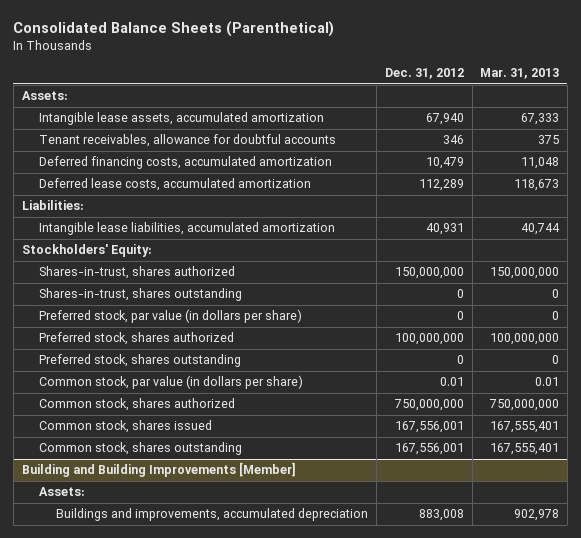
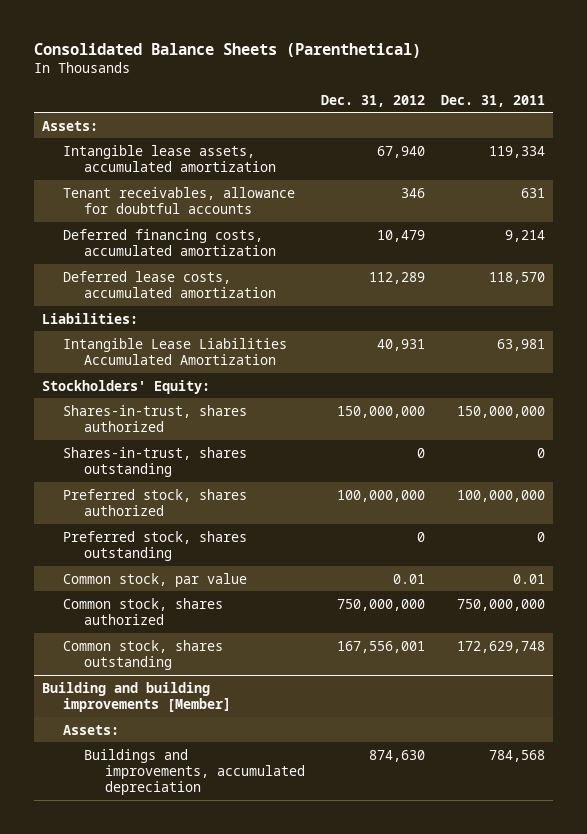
- | Dec. 31, 2012 | Mar. 31, 2013
+ | Dec. 31, 2012 | Dec. 31, 2011
- Intangible lease liabilities, accumulated amortization | 40,931 | 40,744
+ Intangible Lease Liabilities Accumulated Amortization | 40,931 | 63,981
- Preferred stock, par value (in dollars per share) | 0 | 0
- Common stock, par value (in dollars per share) | 0.01 | 0.01
+ Common stock, par value | 0.01 | 0.01
- Common stock, shares issued | 167,556,001 | 167,555,401
- Building and Building Improvements [Member]
+ Building and building improvements [Member]
- Buildings and improvements, accumulated depreciation | 883,008 | 902,978
+ Buildings and improvements, accumulated depreciation | 874,630 | 784,568

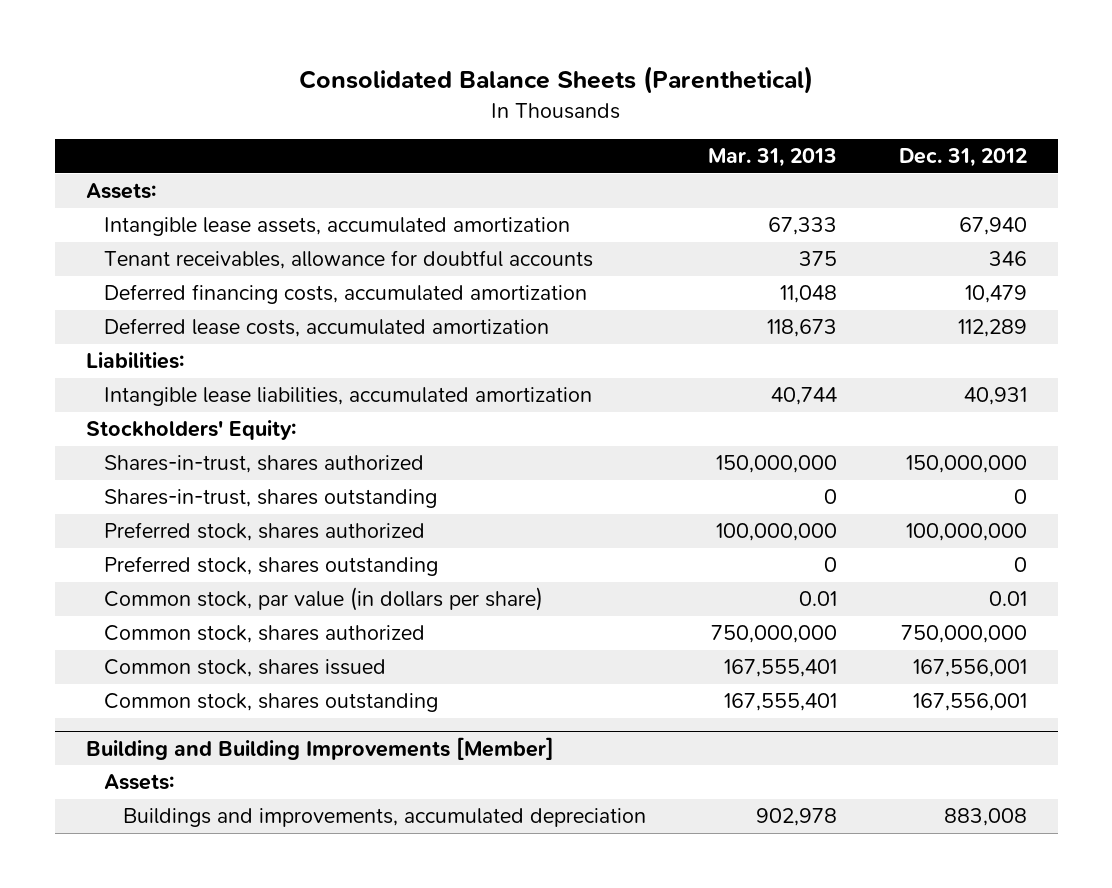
- | Dec. 31, 2012 | Dec. 31, 2011
+ | Mar. 31, 2013 | Dec. 31, 2012
- Intangible Lease Liabilities Accumulated Amortization | 40,931 | 63,981
+ Intangible lease liabilities, accumulated amortization | 40,744 | 40,931
- Common stock, par value | 0.01 | 0.01
+ Common stock, par value (in dollars per share) | 0.01 | 0.01
+ Common stock, shares issued | 167,555,401 | 167,556,001
- Building and building improvements [Member]
+ Building and Building Improvements [Member]
- Buildings and improvements, accumulated depreciation | 874,630 | 784,568
+ Buildings and improvements, accumulated depreciation | 902,978 | 883,008

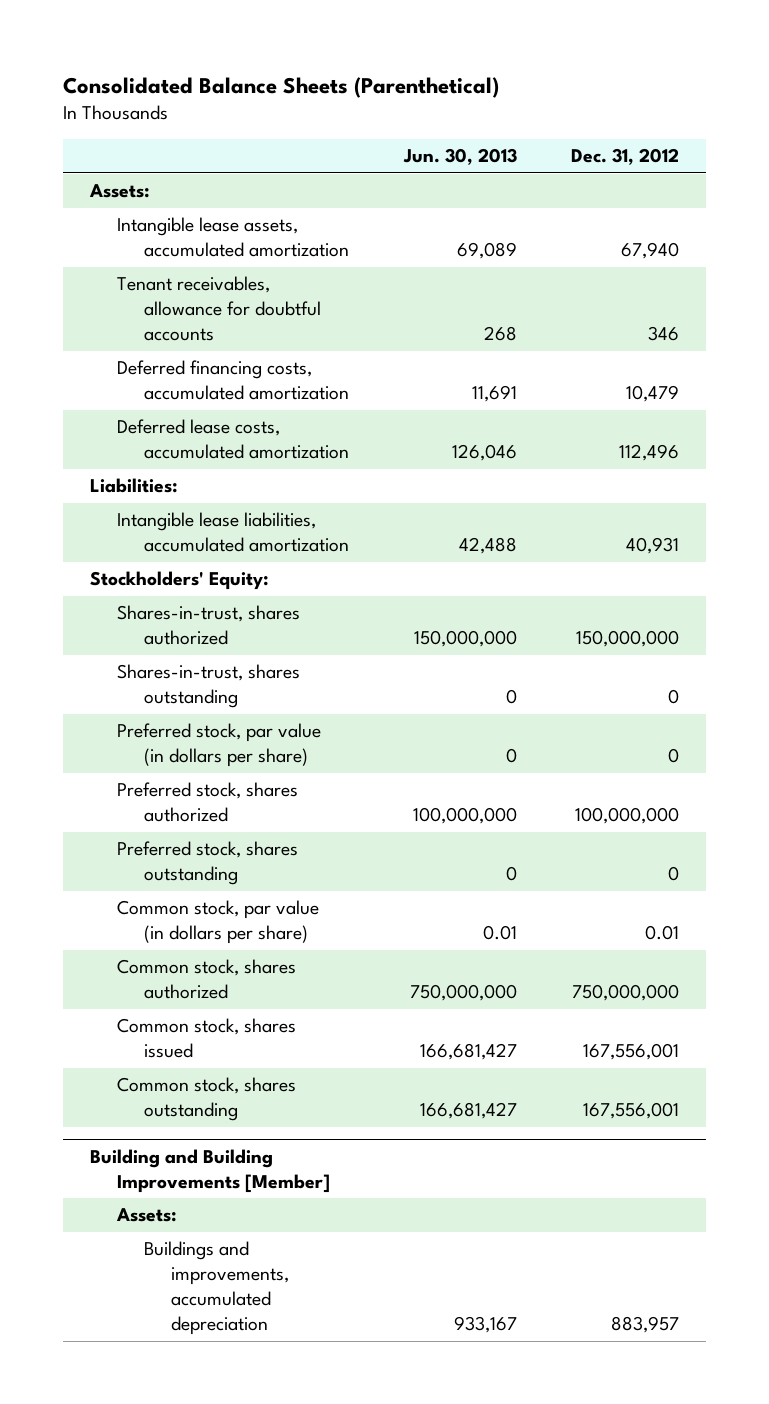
- | Mar. 31, 2013 | Dec. 31, 2012
+ | Jun. 30, 2013 | Dec. 31, 2012
- Deferred lease costs, accumulated amortization | 118,673 | 112,289
+ Deferred lease costs, accumulated amortization | 126,046 | 112,496
+ Preferred stock, par value (in dollars per share) | 0 | 0
@ Building and Building Improvements [Member]
- Buildings and improvements, accumulated depreciation | 902,978 | 883,008
+ Buildings and improvements, accumulated depreciation | 933,167 | 883,957

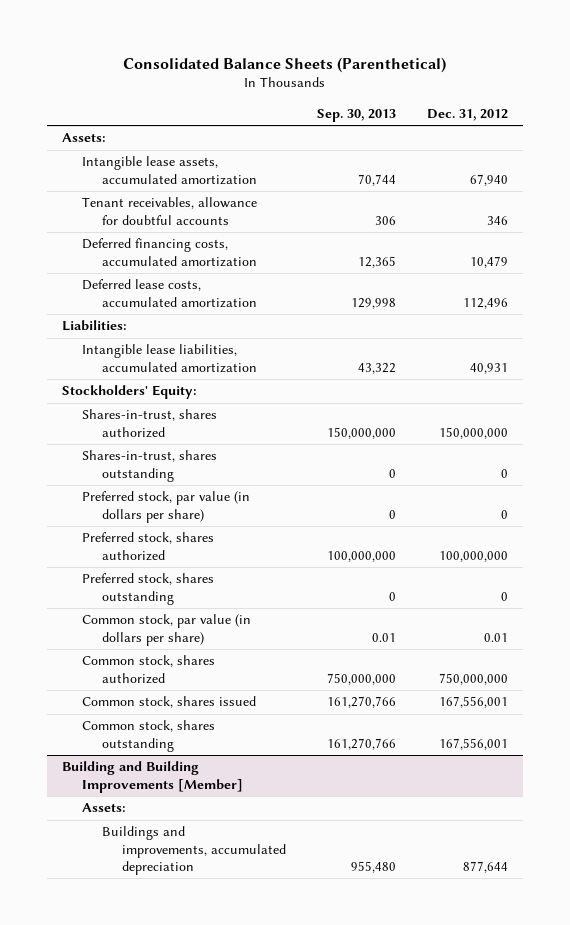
- | Jun. 30, 2013 | Dec. 31, 2012
+ | Sep. 30, 2013 | Dec. 31, 2012
@ Building and Building Improvements [Member]
- Buildings and improvements, accumulated depreciation | 933,167 | 883,957
+ Buildings and improvements, accumulated depreciation | 955,480 | 877,644

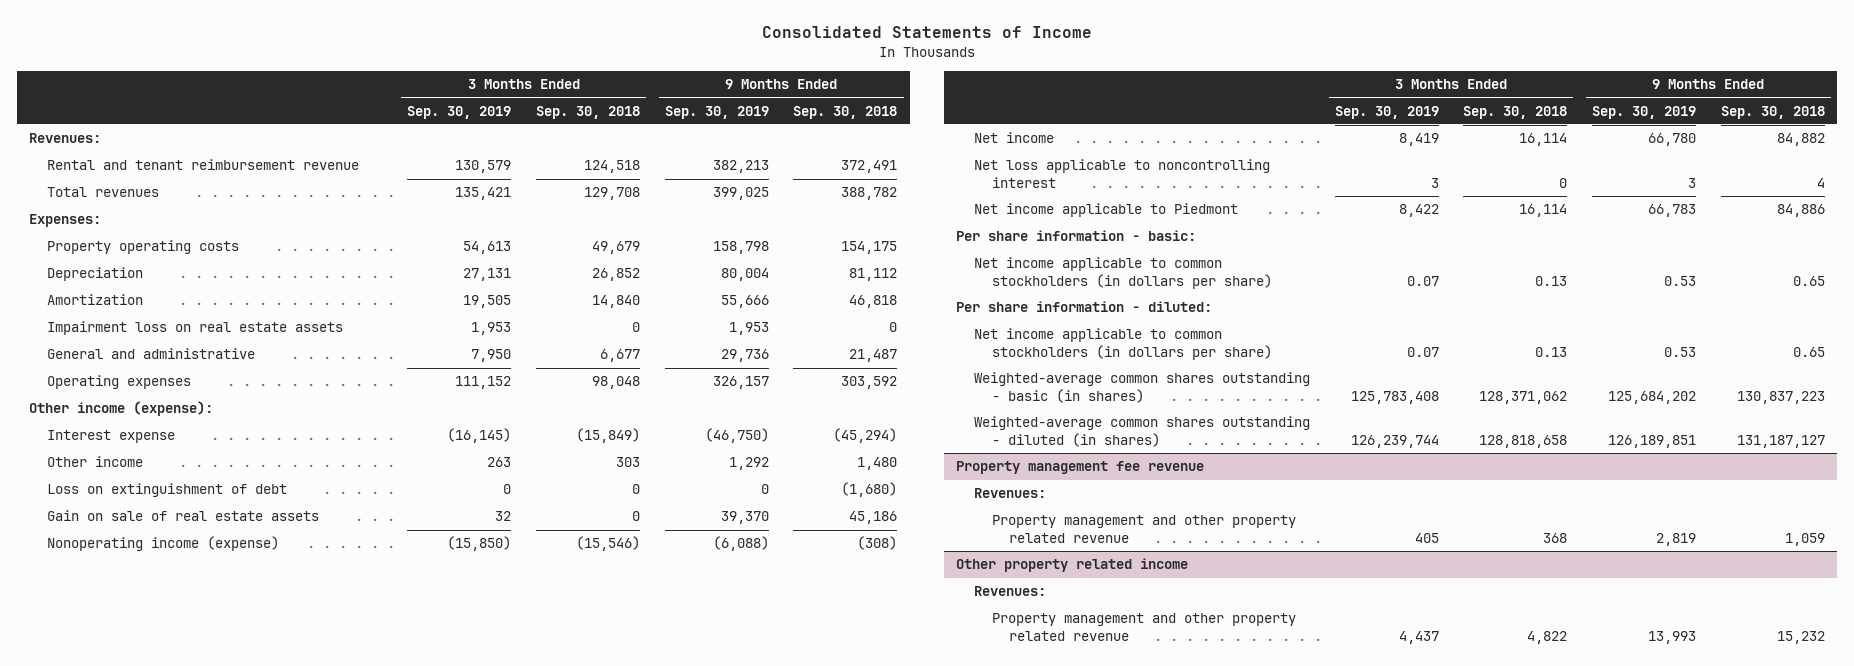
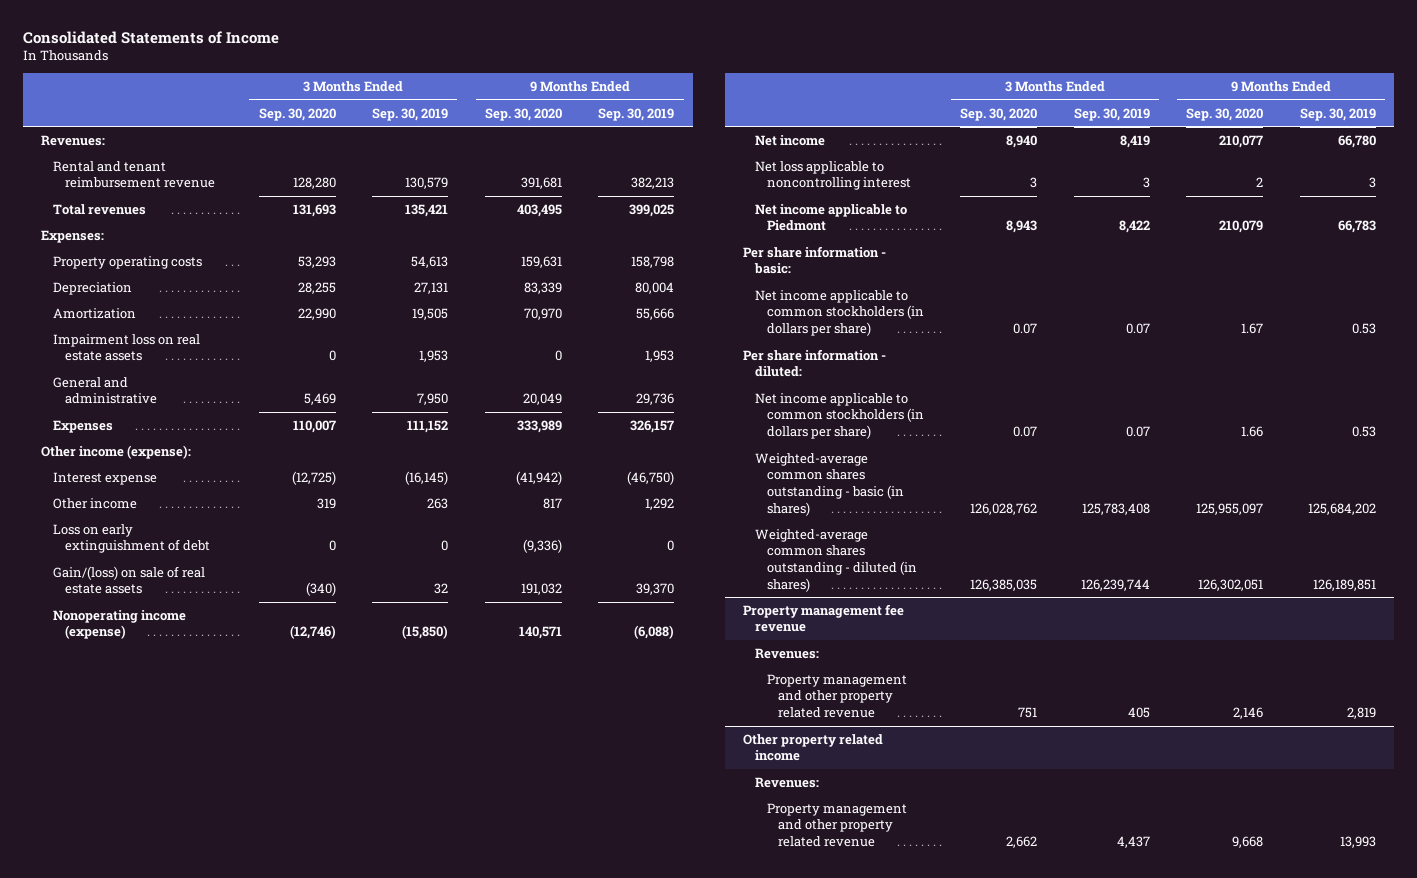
- | 3 Months Ended Sep. 30, 2019 | 3 Months Ended Sep. 30, 2018 | 9 Months Ended Sep. 30, 2019 | 9 Months Ended Sep. 30, 2018
+ | 3 Months Ended Sep. 30, 2020 | 3 Months Ended Sep. 30, 2019 | 9 Months Ended Sep. 30, 2020 | 9 Months Ended Sep. 30, 2019
- Operating expenses | 111,152 | 98,048 | 326,157 | 303,592
+ Expenses | 110,007 | 111,152 | 333,989 | 326,157
- Loss on extinguishment of debt | 0 | 0 | 0 | (1,680)
- Gain on sale of real estate assets | 32 | 0 | 39,370 | 45,186
+ Loss on early extinguishment of debt | 0 | 0 | (9,336) | 0
+ Gain/(loss) on sale of real estate assets | (340) | 32 | 191,032 | 39,370

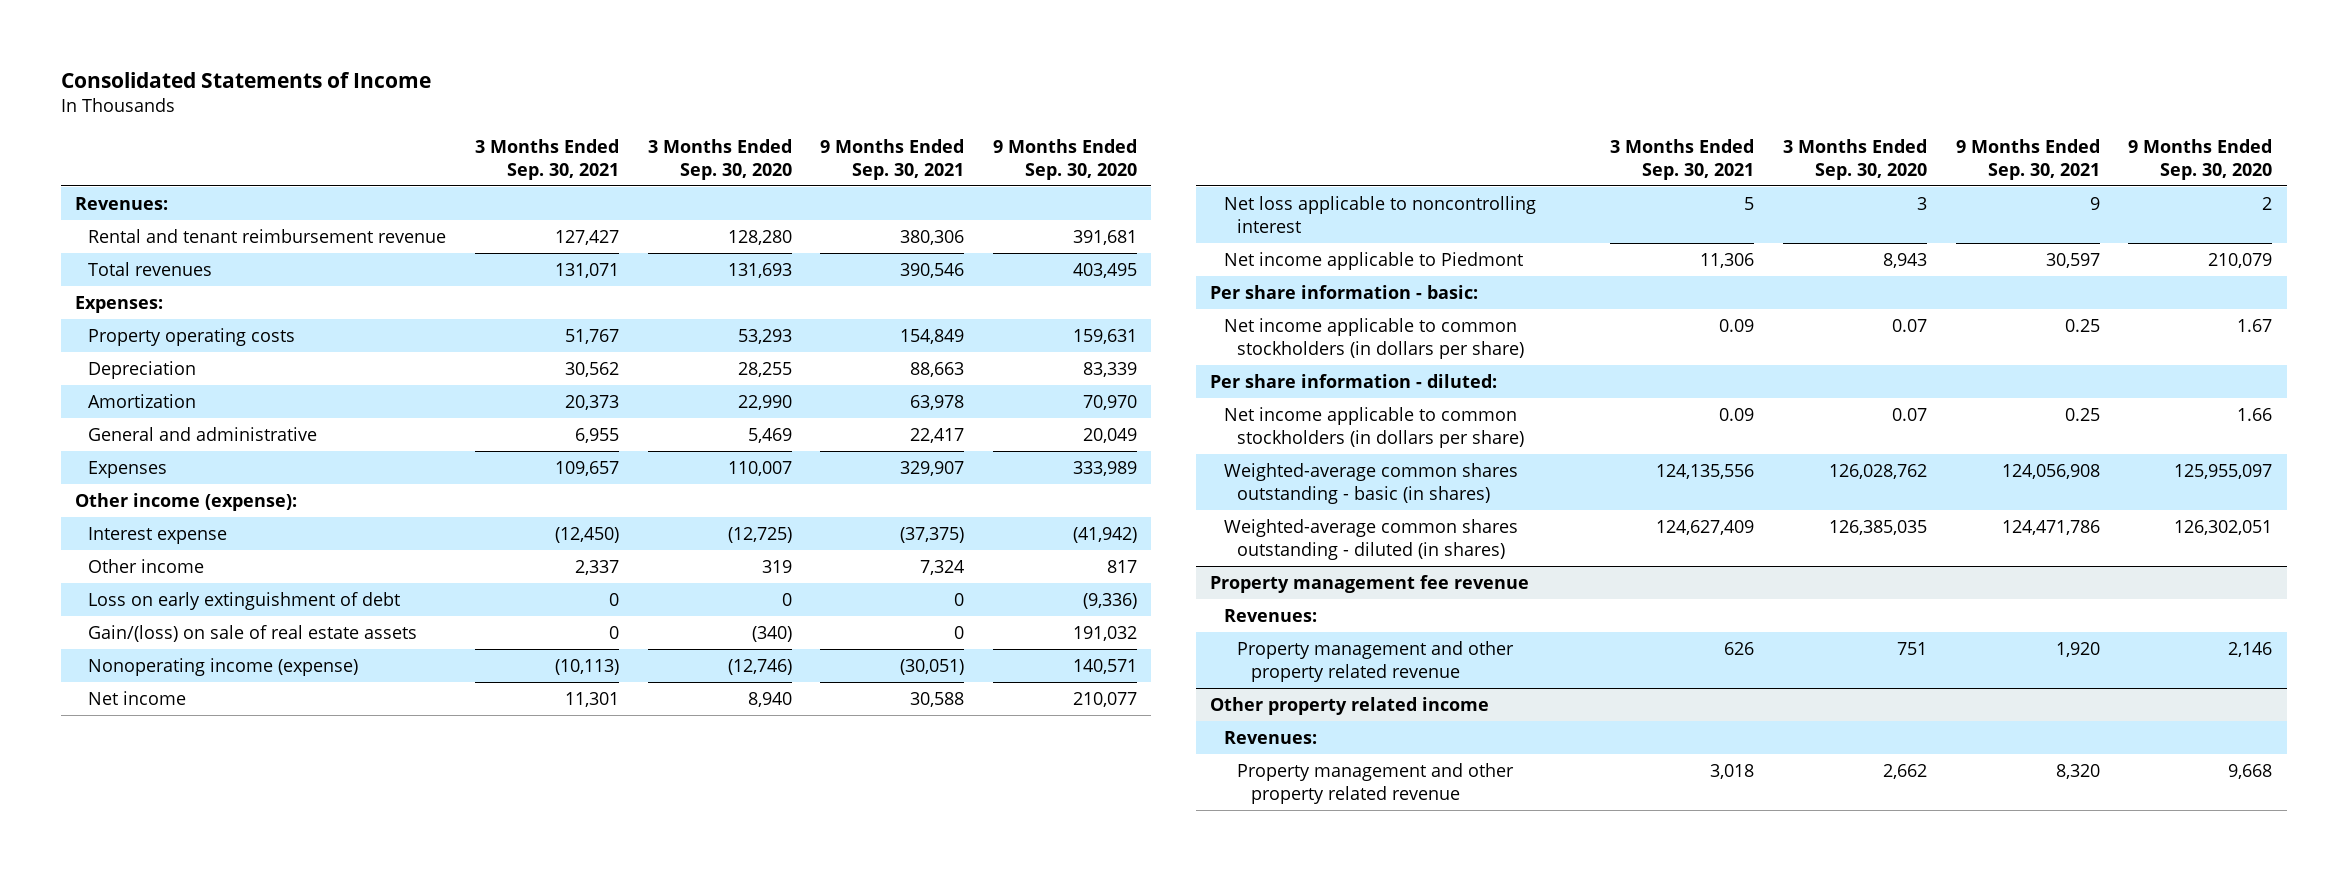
- | 3 Months Ended Sep. 30, 2020 | 3 Months Ended Sep. 30, 2019 | 9 Months Ended Sep. 30, 2020 | 9 Months Ended Sep. 30, 2019
+ | 3 Months Ended Sep. 30, 2021 | 3 Months Ended Sep. 30, 2020 | 9 Months Ended Sep. 30, 2021 | 9 Months Ended Sep. 30, 2020
- Impairment loss on real estate assets | 0 | 1,953 | 0 | 1,953

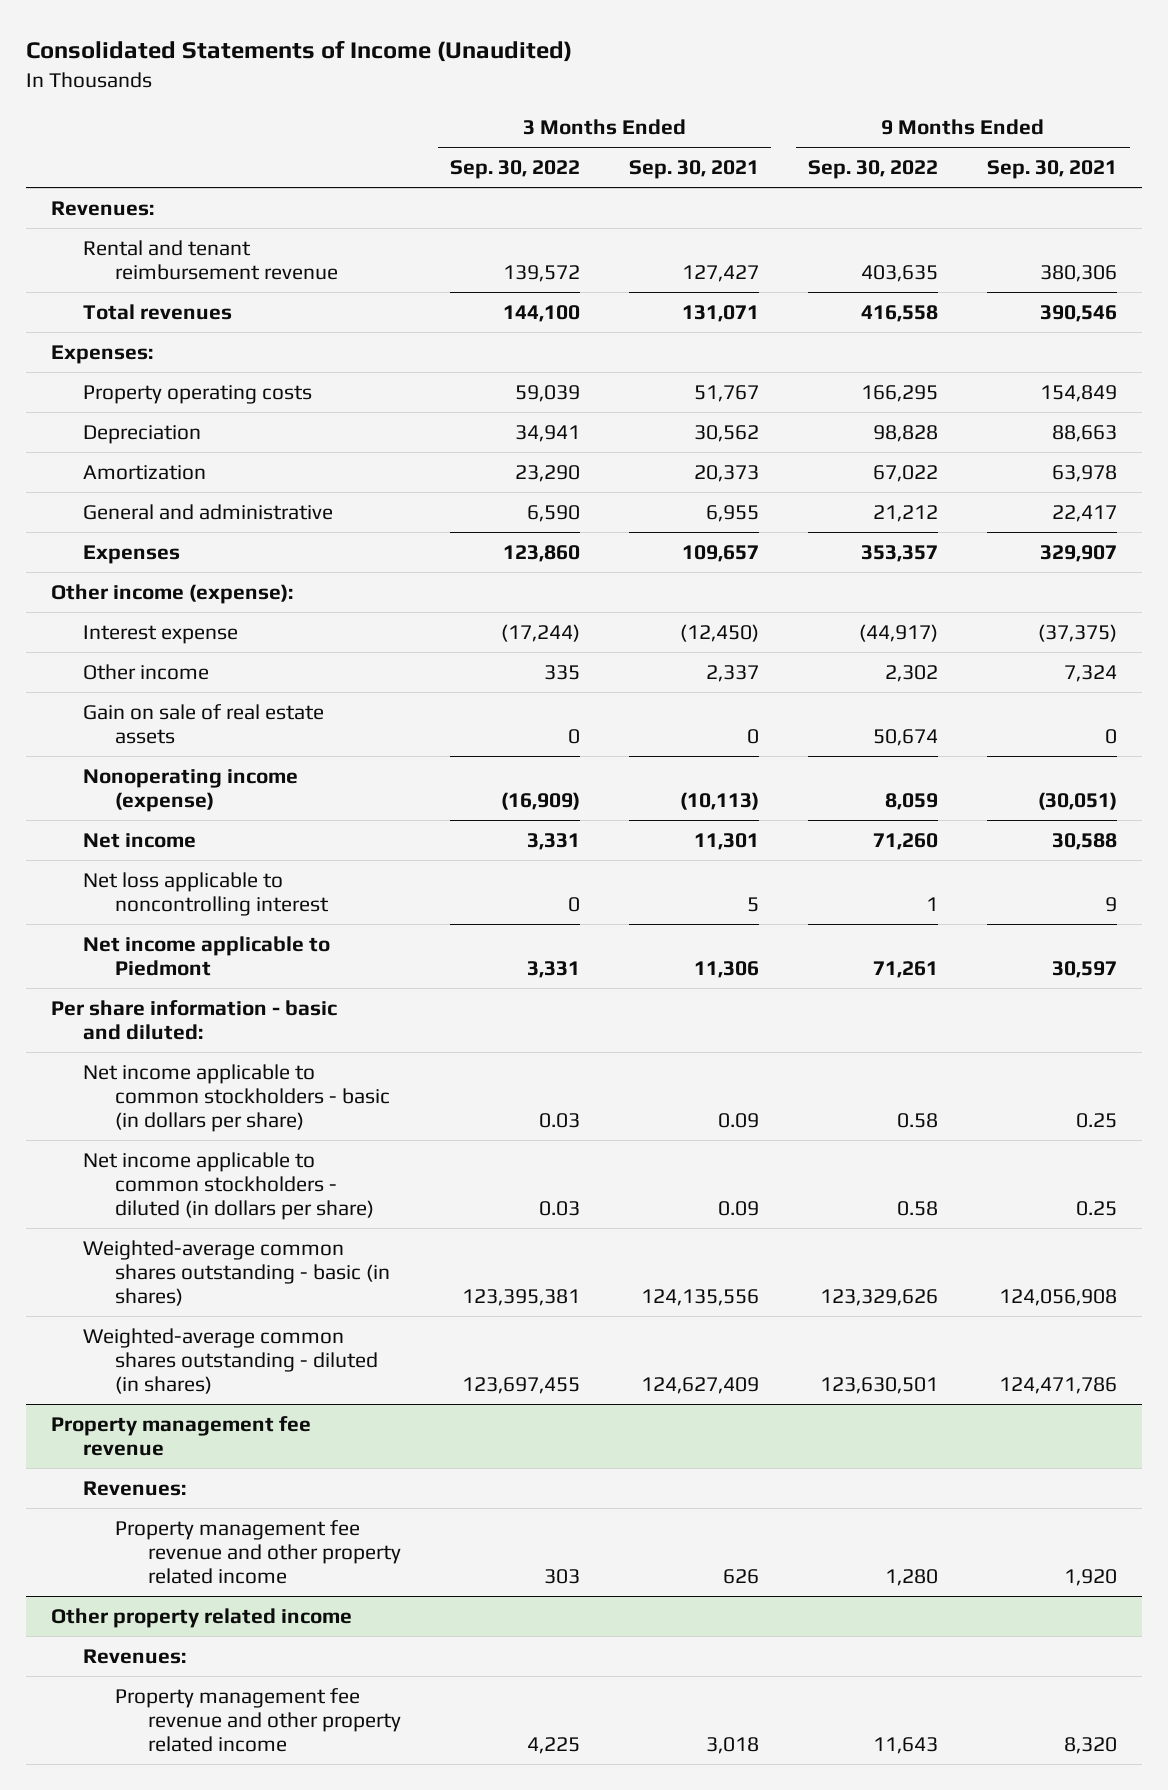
- Consolidated Statements of Income
+ Consolidated Statements of Income (Unaudited)
- | 3 Months Ended Sep. 30, 2021 | 3 Months Ended Sep. 30, 2020 | 9 Months Ended Sep. 30, 2021 | 9 Months Ended Sep. 30, 2020
+ | 3 Months Ended Sep. 30, 2022 | 3 Months Ended Sep. 30, 2021 | 9 Months Ended Sep. 30, 2022 | 9 Months Ended Sep. 30, 2021
- Loss on early extinguishment of debt | 0 | 0 | 0 | (9,336)
- Gain/(loss) on sale of real estate assets | 0 | (340) | 0 | 191,032
+ Gain on sale of real estate assets | 0 | 0 | 50,674 | 0
- Per share information - basic:
- Net income applicable to common stockholders (in dollars per share) | 0.09 | 0.07 | 0.25 | 1.67
- Per share information - diluted:
- Net income applicable to common stockholders (in dollars per share) | 0.09 | 0.07 | 0.25 | 1.66
+ Per share information - basic and diluted:
+ Net income applicable to common stockholders - basic (in dollars per share) | 0.03 | 0.09 | 0.58 | 0.25
+ Net income applicable to common stockholders - diluted (in dollars per share) | 0.03 | 0.09 | 0.58 | 0.25
@ Property management fee revenue
- Property management and other property related revenue | 626 | 751 | 1,920 | 2,146
+ Property management fee revenue and other property related income | 303 | 626 | 1,280 | 1,920
@ Other property related income
- Property management and other property related revenue | 3,018 | 2,662 | 8,320 | 9,668
+ Property management fee revenue and other property related income | 4,225 | 3,018 | 11,643 | 8,320

